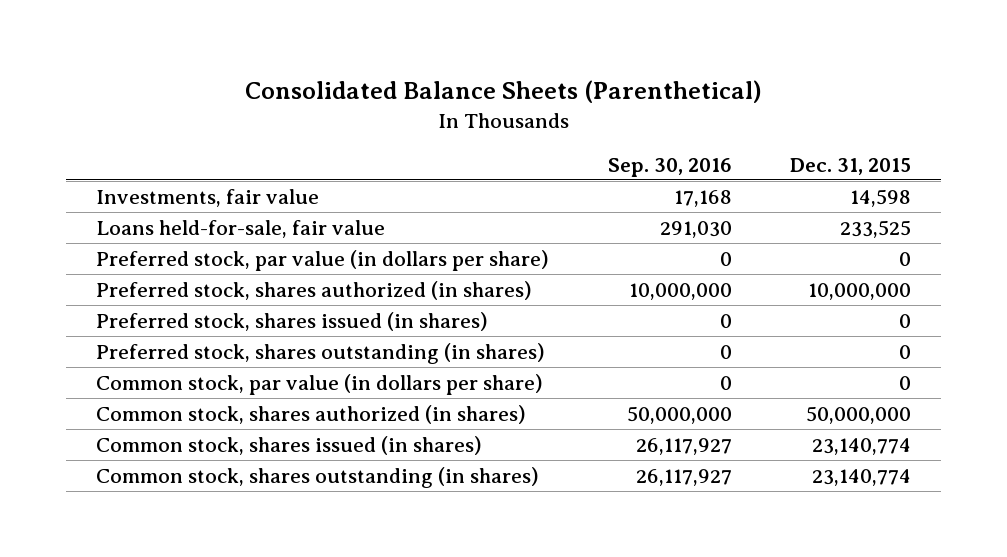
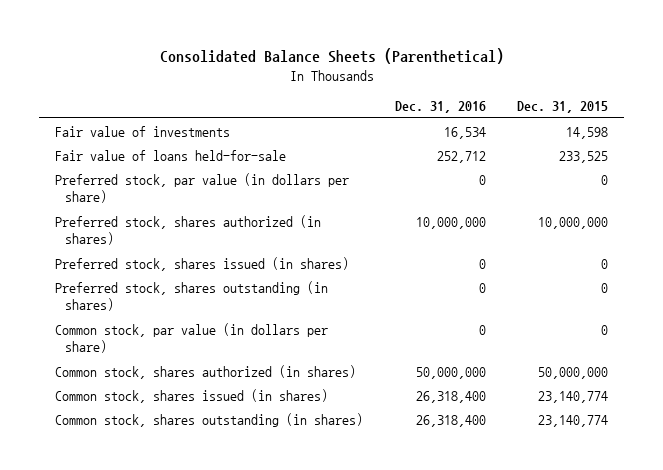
- | Sep. 30, 2016 | Dec. 31, 2015
+ | Dec. 31, 2016 | Dec. 31, 2015
- Investments, fair value | 17,168 | 14,598
- Loans held-for-sale, fair value | 291,030 | 233,525
+ Fair value of investments | 16,534 | 14,598
+ Fair value of loans held-for-sale | 252,712 | 233,525

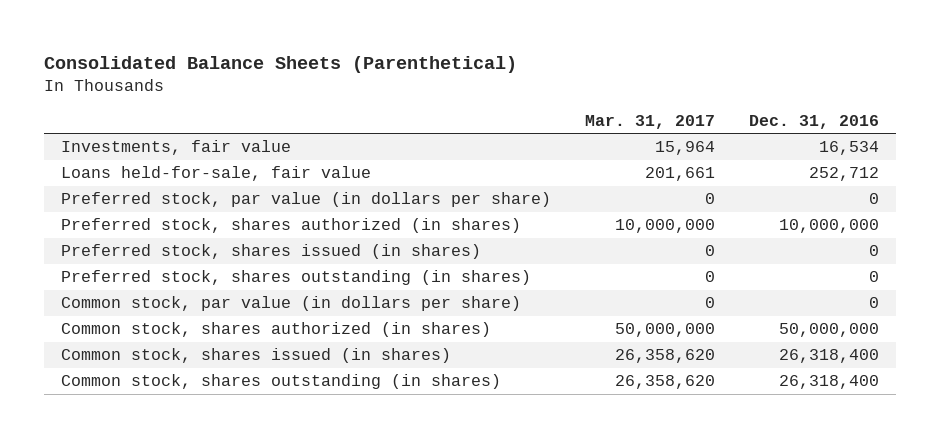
- | Dec. 31, 2016 | Dec. 31, 2015
+ | Mar. 31, 2017 | Dec. 31, 2016
- Fair value of investments | 16,534 | 14,598
- Fair value of loans held-for-sale | 252,712 | 233,525
+ Investments, fair value | 15,964 | 16,534
+ Loans held-for-sale, fair value | 201,661 | 252,712

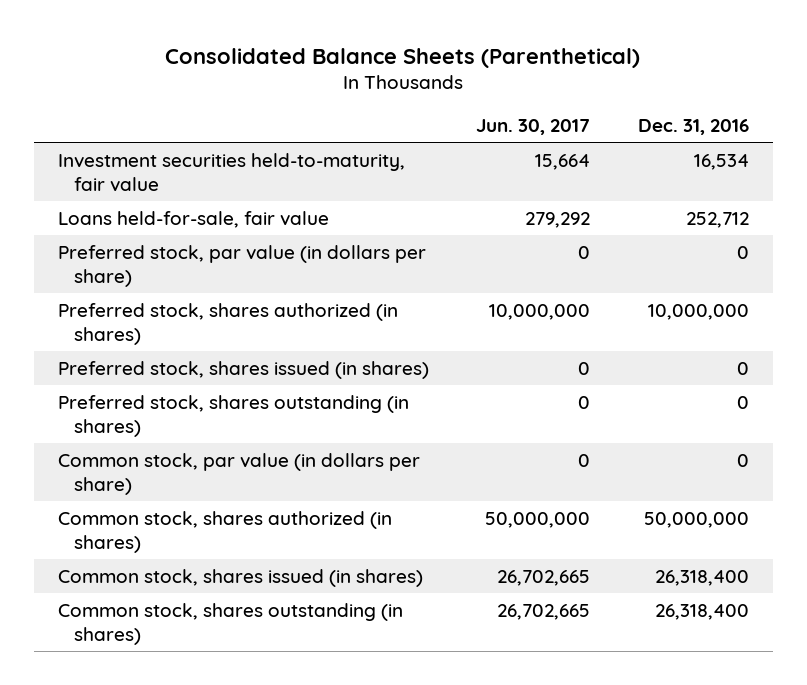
- | Mar. 31, 2017 | Dec. 31, 2016
+ | Jun. 30, 2017 | Dec. 31, 2016
- Investments, fair value | 15,964 | 16,534
+ Investment securities held-to-maturity, fair value | 15,664 | 16,534

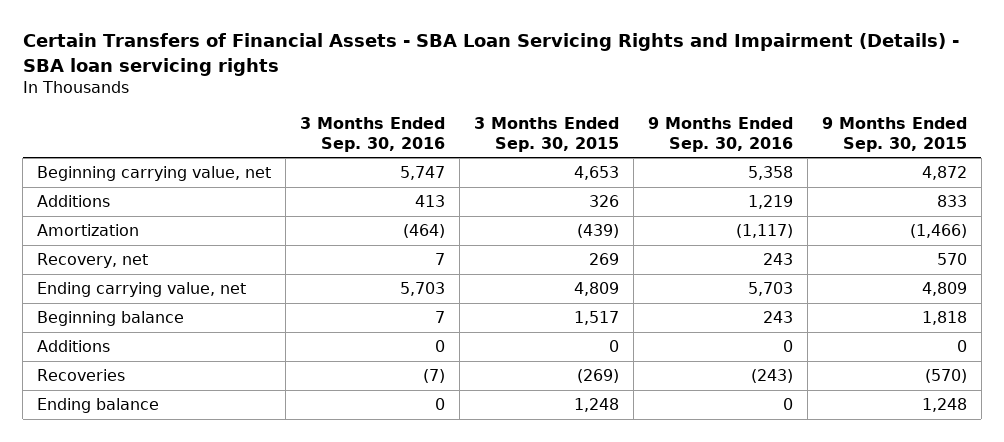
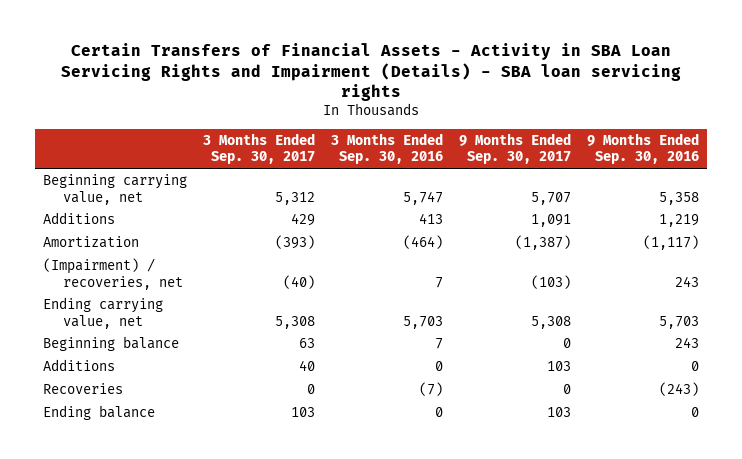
- Certain Transfers of Financial Assets - SBA Loan Servicing Rights and Impairment (Details) - SBA loan servicing rights
+ Certain Transfers of Financial Assets - Activity in SBA Loan Servicing Rights and Impairment (Details) - SBA loan servicing rights
- | 3 Months Ended Sep. 30, 2016 | 3 Months Ended Sep. 30, 2015 | 9 Months Ended Sep. 30, 2016 | 9 Months Ended Sep. 30, 2015
+ | 3 Months Ended Sep. 30, 2017 | 3 Months Ended Sep. 30, 2016 | 9 Months Ended Sep. 30, 2017 | 9 Months Ended Sep. 30, 2016
- Recovery, net | 7 | 269 | 243 | 570
+ (Impairment) / recoveries, net | (40) | 7 | (103) | 243

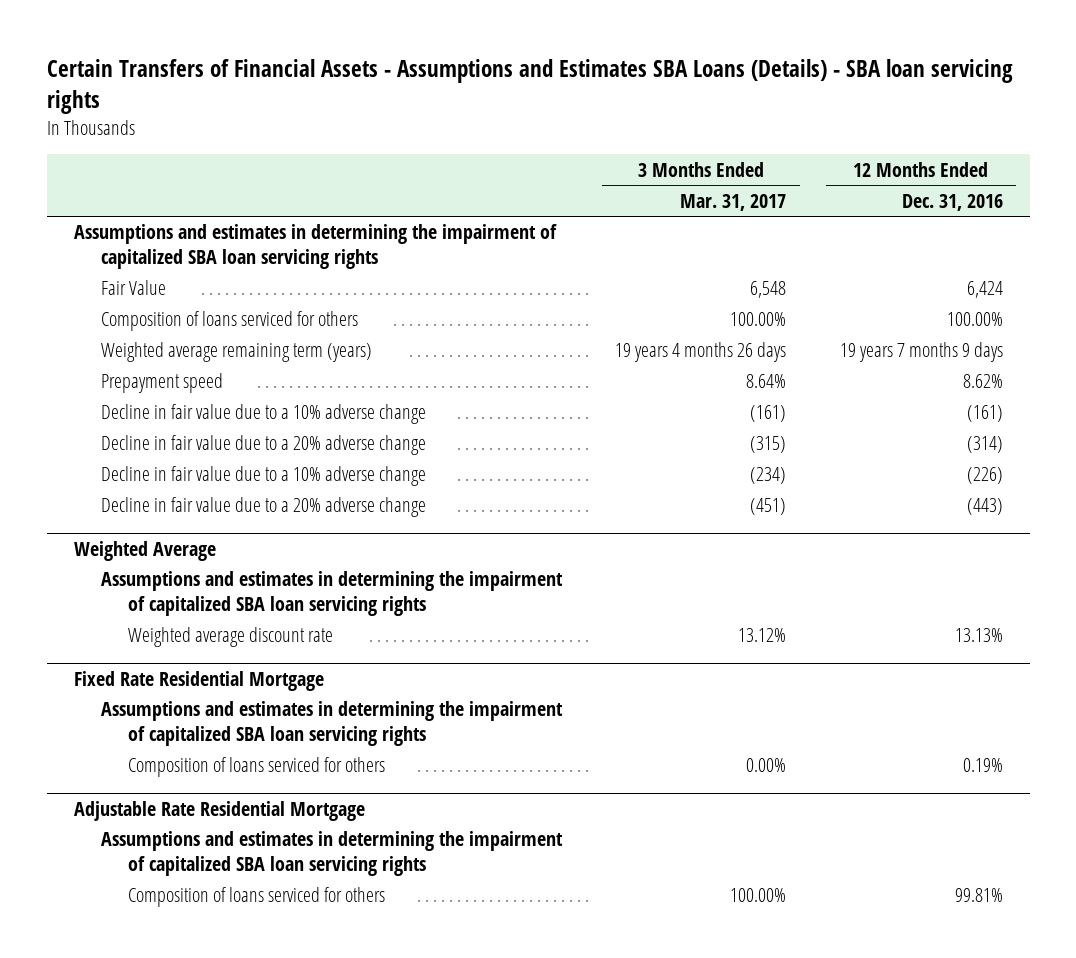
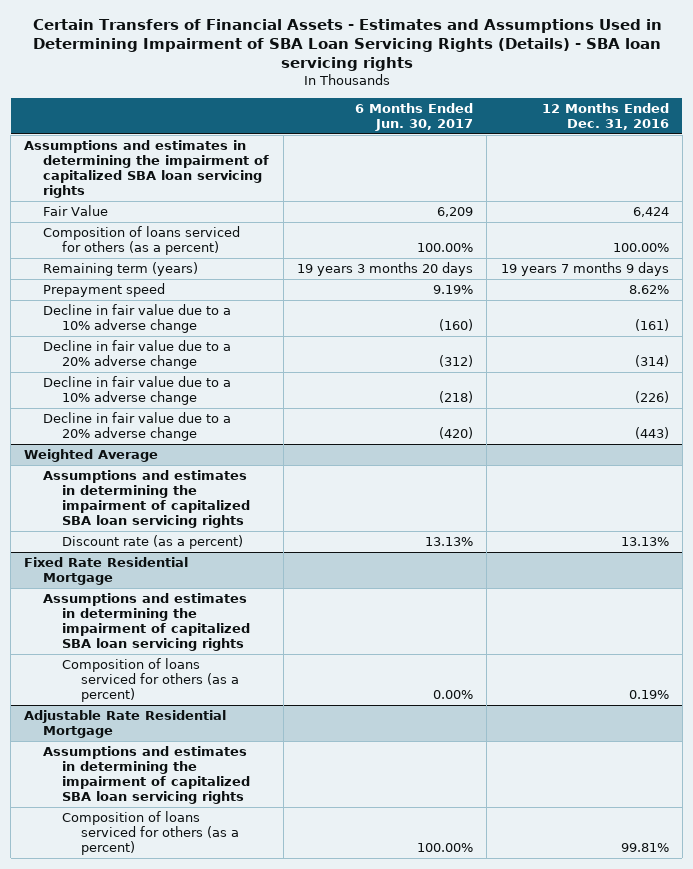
- Certain Transfers of Financial Assets - Assumptions and Estimates SBA Loans (Details) - SBA loan servicing rights
+ Certain Transfers of Financial Assets - Estimates and Assumptions Used in Determining Impairment of SBA Loan Servicing Rights (Details) - SBA loan servicing rights
- | 3 Months Ended Mar. 31, 2017 | 12 Months Ended Dec. 31, 2016
+ | 6 Months Ended Jun. 30, 2017 | 12 Months Ended Dec. 31, 2016
- Composition of loans serviced for others | 100.00% | 100.00%
- Weighted average remaining term (years) | 19 years 4 months 26 days | 19 years 7 months 9 days
+ Composition of loans serviced for others (as a percent) | 100.00% | 100.00%
+ Remaining term (years) | 19 years 3 months 20 days | 19 years 7 months 9 days
@ Weighted Average
- Weighted average discount rate | 13.12% | 13.13%
+ Discount rate (as a percent) | 13.13% | 13.13%
@ Fixed Rate Residential Mortgage
- Composition of loans serviced for others | 0.00% | 0.19%
+ Composition of loans serviced for others (as a percent) | 0.00% | 0.19%
@ Adjustable Rate Residential Mortgage
- Composition of loans serviced for others | 100.00% | 99.81%
+ Composition of loans serviced for others (as a percent) | 100.00% | 99.81%

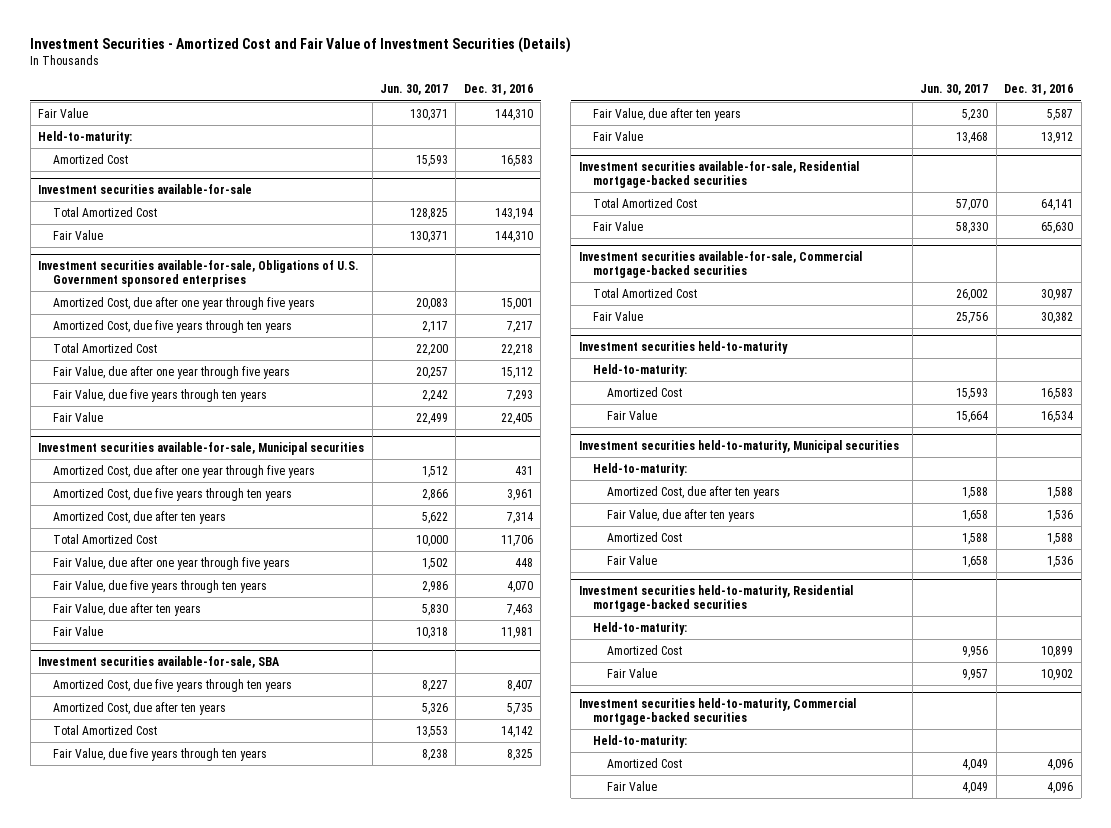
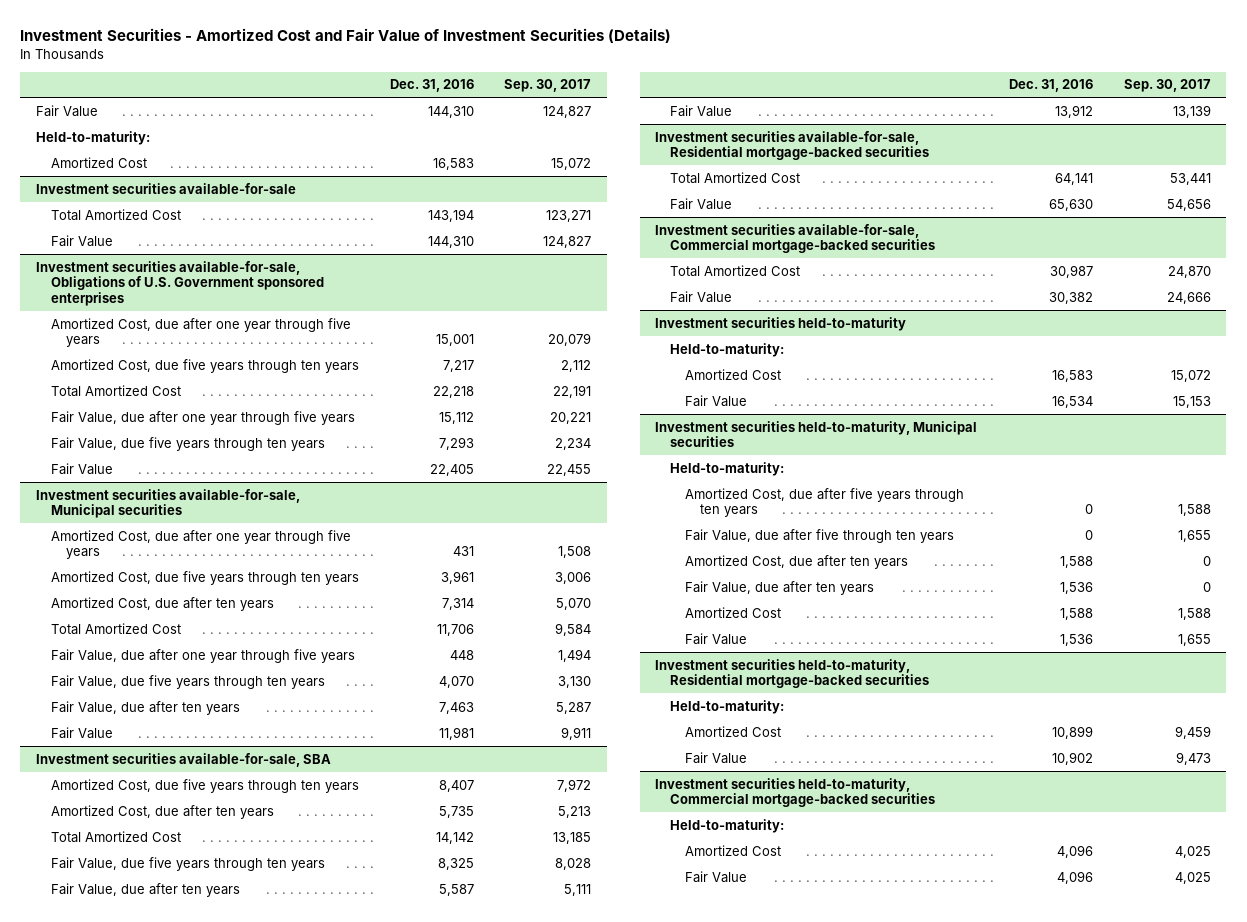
- | Jun. 30, 2017 | Dec. 31, 2016
+ | Dec. 31, 2016 | Sep. 30, 2017
@ Investment securities held-to-maturity, Municipal securities
+ Amortized Cost, due after five years through ten years | 0 | 1,588
+ Fair Value, due after five through ten years | 0 | 1,655

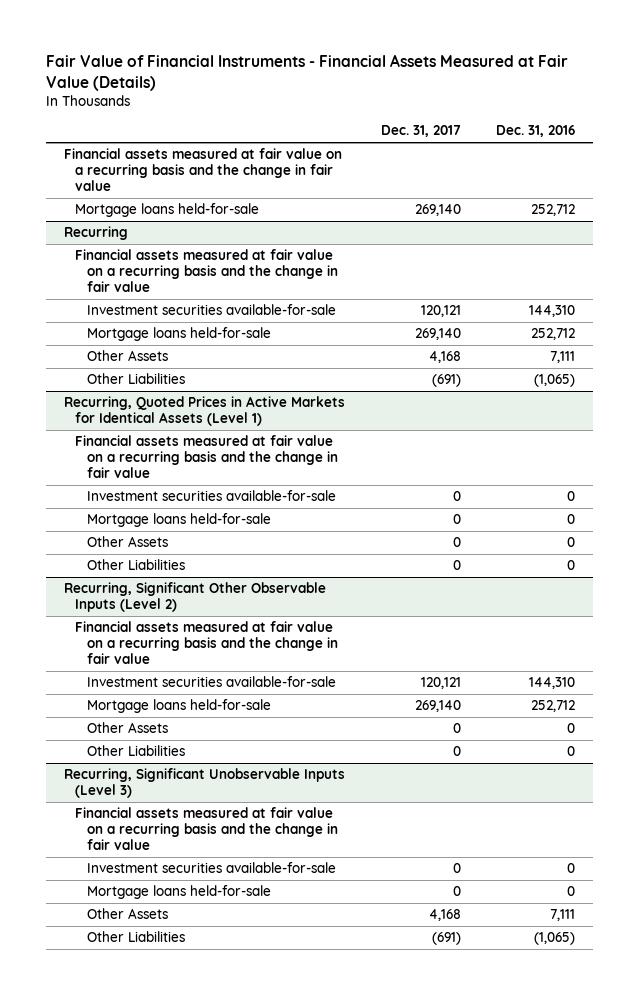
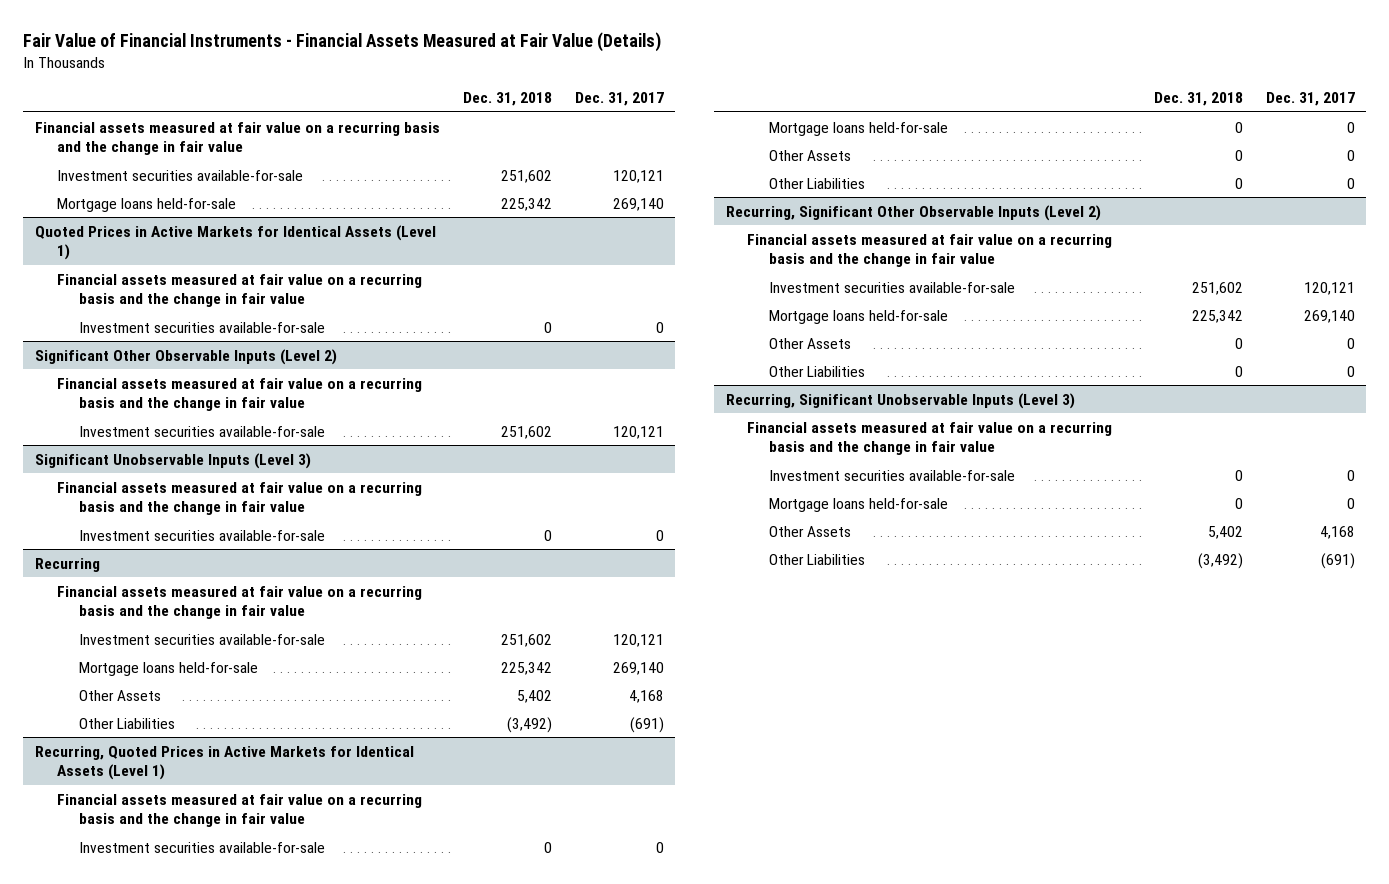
- | Dec. 31, 2017 | Dec. 31, 2016
+ | Dec. 31, 2018 | Dec. 31, 2017
+ Investment securities available-for-sale | 251,602 | 120,121
+ Quoted Prices in Active Markets for Identical Assets (Level 1)
+ Financial assets measured at fair value on a recurring basis and the change in fair value
+ Investment securities available-for-sale | 0 | 0
+ Significant Other Observable Inputs (Level 2)
+ Financial assets measured at fair value on a recurring basis and the change in fair value
+ Investment securities available-for-sale | 251,602 | 120,121
+ Significant Unobservable Inputs (Level 3)
+ Financial assets measured at fair value on a recurring basis and the change in fair value
+ Investment securities available-for-sale | 0 | 0

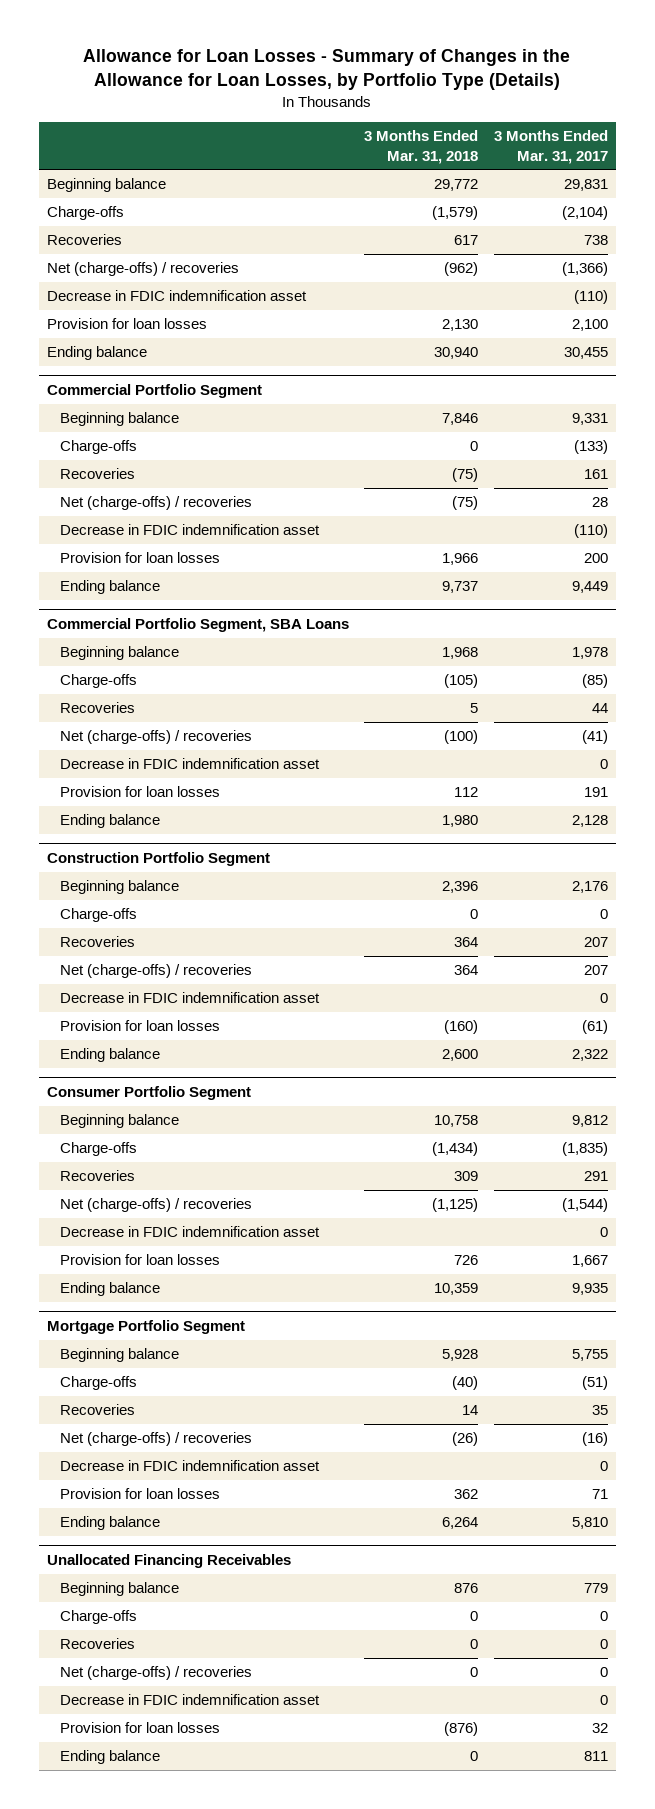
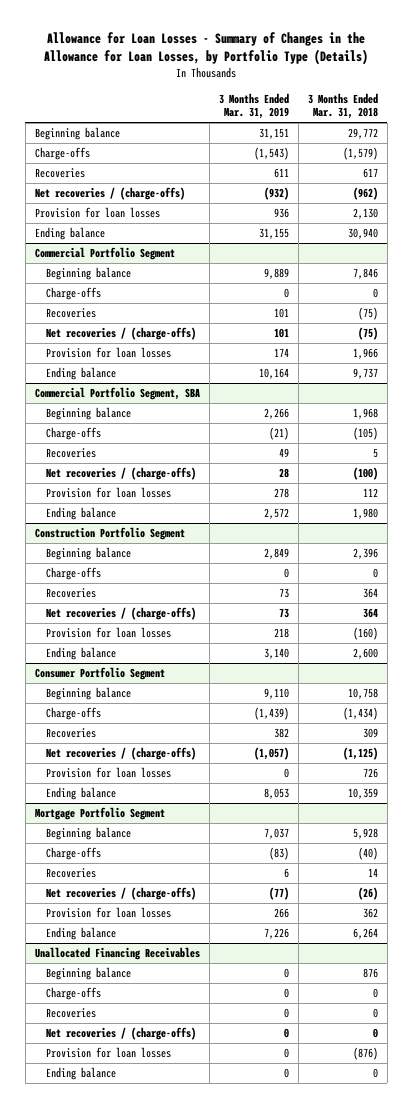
- | 3 Months Ended Mar. 31, 2018 | 3 Months Ended Mar. 31, 2017
+ | 3 Months Ended Mar. 31, 2019 | 3 Months Ended Mar. 31, 2018
- Net (charge-offs) / recoveries | (962) | (1,366)
- Decrease in FDIC indemnification asset | | (110)
+ Net recoveries / (charge-offs) | (932) | (962)
@ Commercial Portfolio Segment
- Net (charge-offs) / recoveries | (75) | 28
- Decrease in FDIC indemnification asset | | (110)
+ Net recoveries / (charge-offs) | 101 | (75)
- Commercial Portfolio Segment, SBA Loans
+ Commercial Portfolio Segment, SBA
- Net (charge-offs) / recoveries | (100) | (41)
- Decrease in FDIC indemnification asset | | 0
+ Net recoveries / (charge-offs) | 28 | (100)
@ Construction Portfolio Segment
- Net (charge-offs) / recoveries | 364 | 207
- Decrease in FDIC indemnification asset | | 0
+ Net recoveries / (charge-offs) | 73 | 364
@ Consumer Portfolio Segment
- Net (charge-offs) / recoveries | (1,125) | (1,544)
- Decrease in FDIC indemnification asset | | 0
+ Net recoveries / (charge-offs) | (1,057) | (1,125)
@ Mortgage Portfolio Segment
- Net (charge-offs) / recoveries | (26) | (16)
- Decrease in FDIC indemnification asset | | 0
+ Net recoveries / (charge-offs) | (77) | (26)
@ Unallocated Financing Receivables
- Net (charge-offs) / recoveries | 0 | 0
- Decrease in FDIC indemnification asset | | 0
+ Net recoveries / (charge-offs) | 0 | 0

